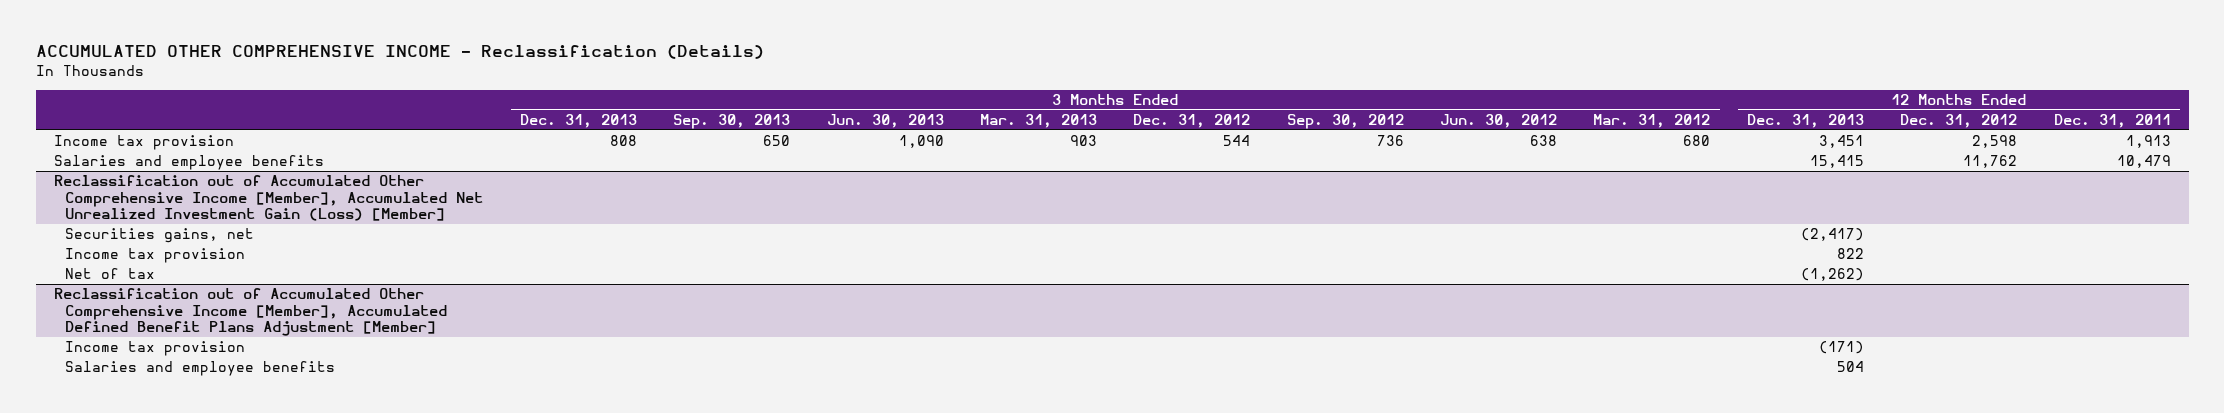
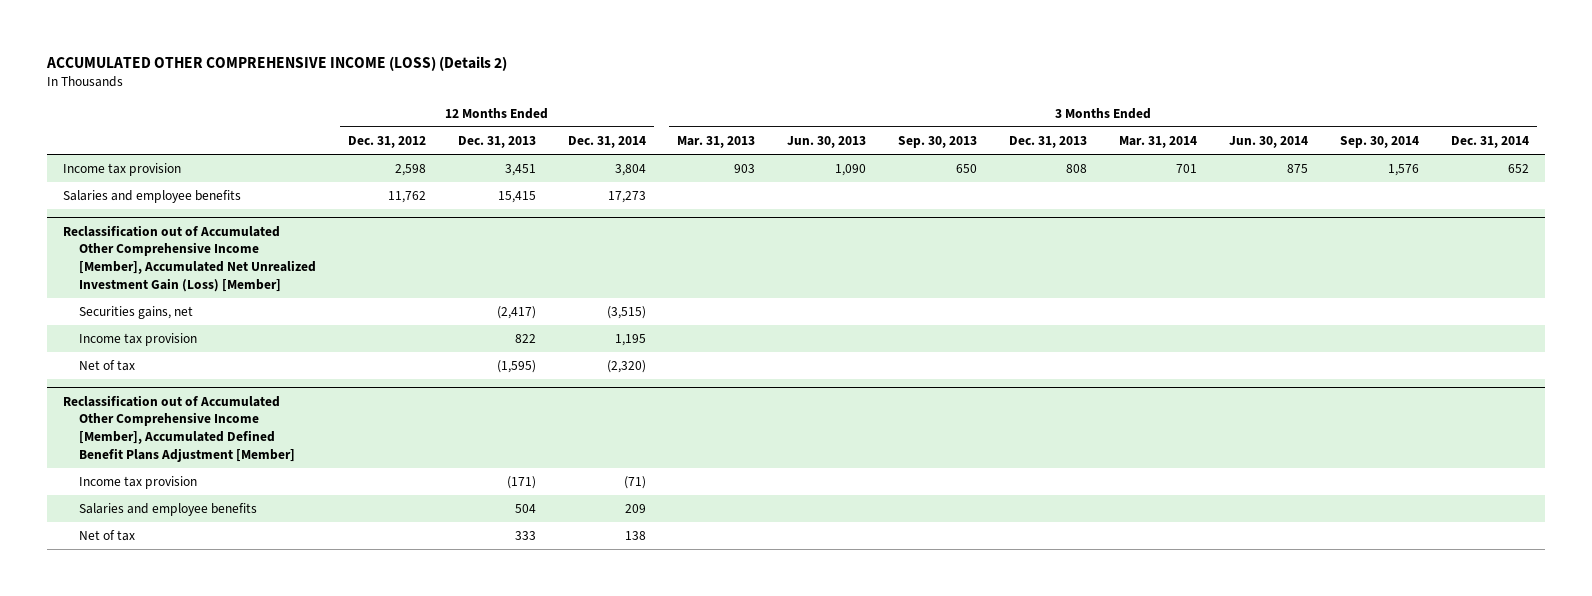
- ACCUMULATED OTHER COMPREHENSIVE INCOME - Reclassification (Details)
+ ACCUMULATED OTHER COMPREHENSIVE INCOME (LOSS) (Details 2)
- | 3 Months Ended Dec. 31, 2013 | 3 Months Ended Sep. 30, 2013 | 3 Months Ended Jun. 30, 2013 | 3 Months Ended Mar. 31, 2013 | 3 Months Ended Dec. 31, 2012 | 3 Months Ended Sep. 30, 2012 | 3 Months Ended Jun. 30, 2012 | 3 Months Ended Mar. 31, 2012 | 12 Months Ended Dec. 31, 2013 | 12 Months Ended Dec. 31, 2012 | 12 Months Ended Dec. 31, 2011
+ | 12 Months Ended Dec. 31, 2012 | 12 Months Ended Dec. 31, 2013 | 12 Months Ended Dec. 31, 2014 | 3 Months Ended Mar. 31, 2013 | 3 Months Ended Jun. 30, 2013 | 3 Months Ended Sep. 30, 2013 | 3 Months Ended Dec. 31, 2013 | 3 Months Ended Mar. 31, 2014 | 3 Months Ended Jun. 30, 2014 | 3 Months Ended Sep. 30, 2014 | 3 Months Ended Dec. 31, 2014
@ Reclassification out of Accumulated Other Comprehensive Income [Member], Accumulated Net Unrealized Investment Gain (Loss) [Member]
- Net of tax | | | | | | | | | (1,262) | |
+ Net of tax | | (1,595) | (2,320) | | | | | | | |
@ Reclassification out of Accumulated Other Comprehensive Income [Member], Accumulated Defined Benefit Plans Adjustment [Member]
+ Net of tax | | 333 | 138 | | | | | | | |

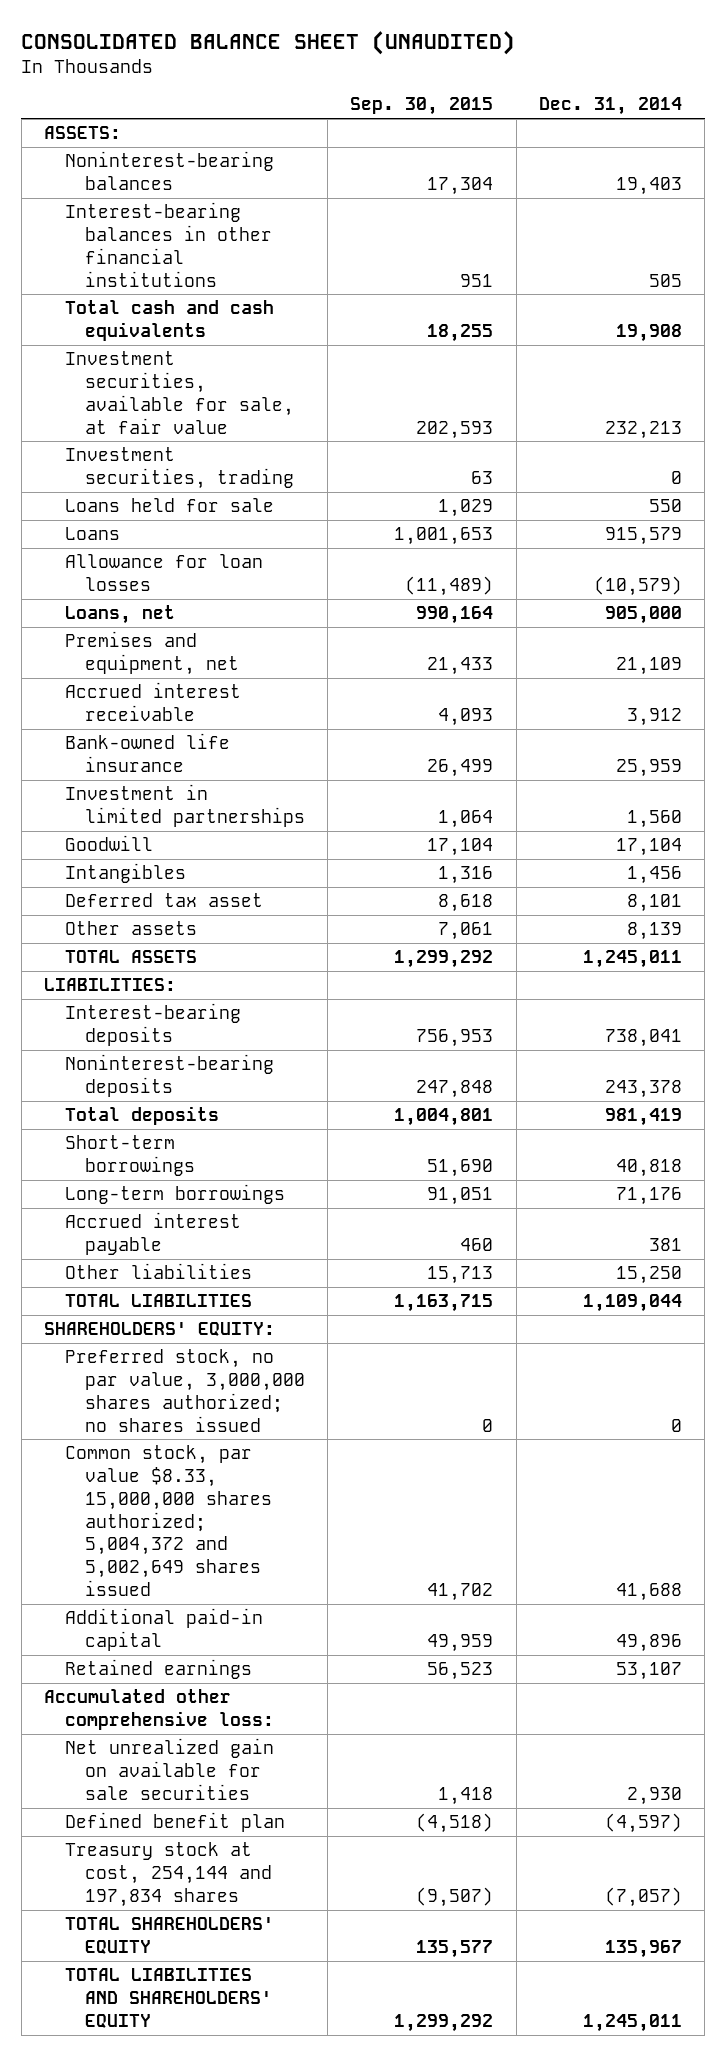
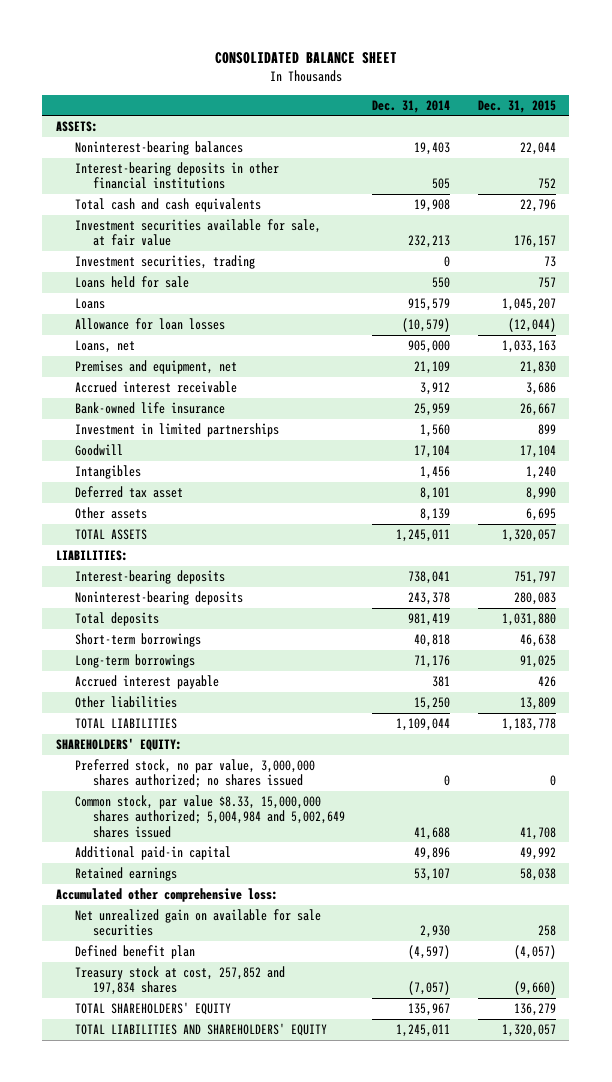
- CONSOLIDATED BALANCE SHEET (UNAUDITED)
+ CONSOLIDATED BALANCE SHEET
- | Sep. 30, 2015 | Dec. 31, 2014
+ | Dec. 31, 2014 | Dec. 31, 2015
- Interest-bearing balances in other financial institutions | 951 | 505
+ Interest-bearing deposits in other financial institutions | 505 | 752
- Investment securities, available for sale, at fair value | 202,593 | 232,213
+ Investment securities available for sale, at fair value | 232,213 | 176,157
- Common stock, par value $8.33, 15,000,000 shares authorized; 5,004,372 and 5,002,649 shares issued | 41,702 | 41,688
+ Common stock, par value $8.33, 15,000,000 shares authorized; 5,004,984 and 5,002,649 shares issued | 41,688 | 41,708
- Treasury stock at cost, 254,144 and 197,834 shares | (9,507) | (7,057)
+ Treasury stock at cost, 257,852 and 197,834 shares | (7,057) | (9,660)

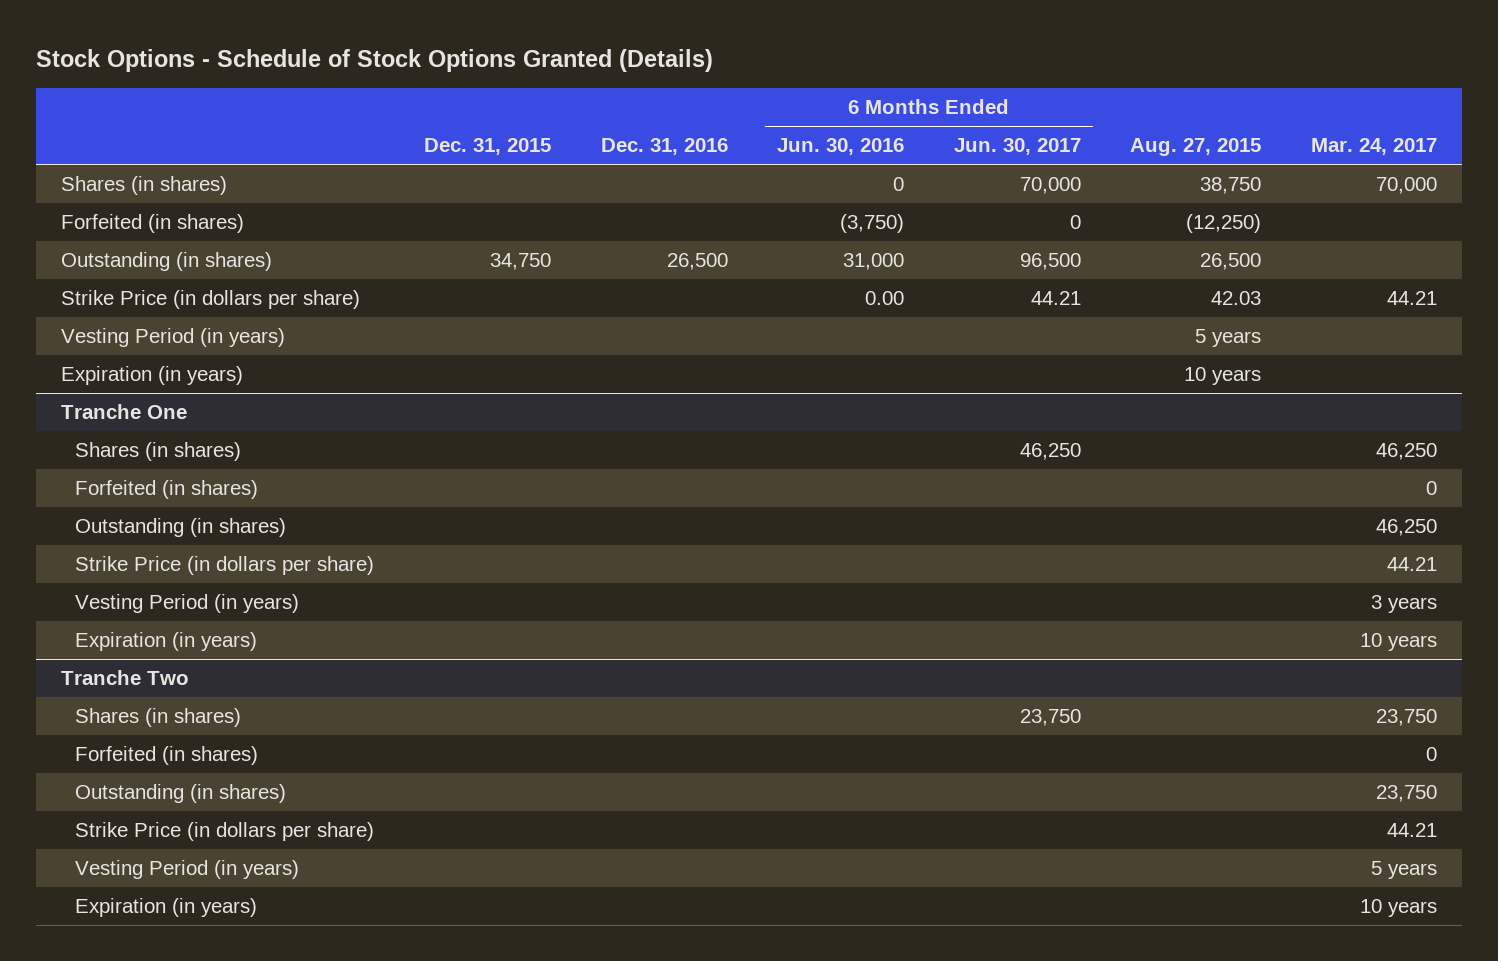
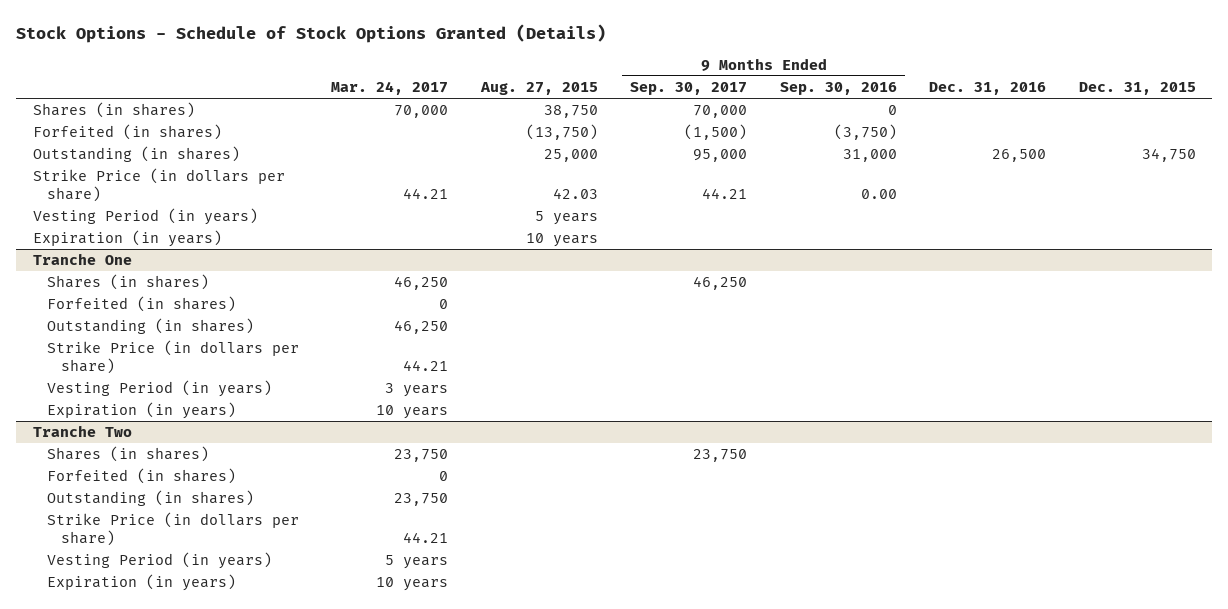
- | Dec. 31, 2015 | Dec. 31, 2016 | 6 Months Ended Jun. 30, 2016 | 6 Months Ended Jun. 30, 2017 | Aug. 27, 2015 | Mar. 24, 2017
+ | Mar. 24, 2017 | Aug. 27, 2015 | 9 Months Ended Sep. 30, 2017 | 9 Months Ended Sep. 30, 2016 | Dec. 31, 2016 | Dec. 31, 2015
- Forfeited (in shares) | | | (3,750) | 0 | (12,250) |
- Outstanding (in shares) | 34,750 | 26,500 | 31,000 | 96,500 | 26,500 |
+ Forfeited (in shares) | | (13,750) | (1,500) | (3,750) | |
+ Outstanding (in shares) | | 25,000 | 95,000 | 31,000 | 26,500 | 34,750

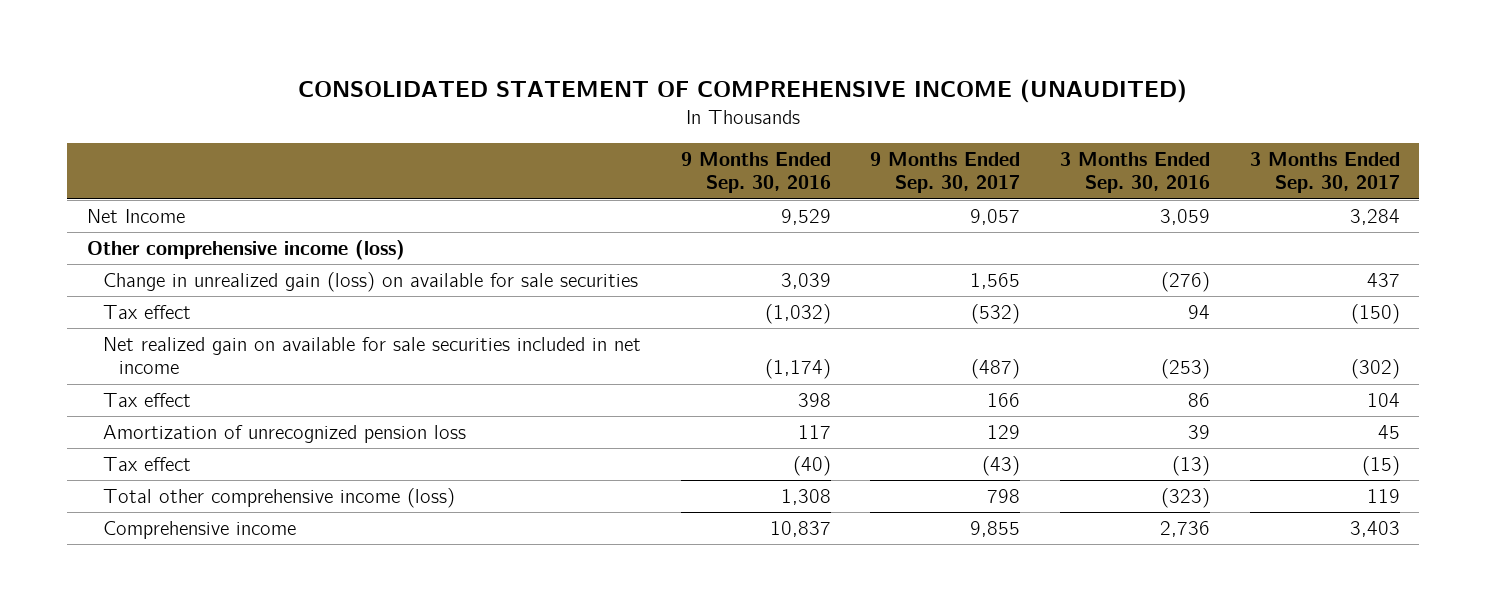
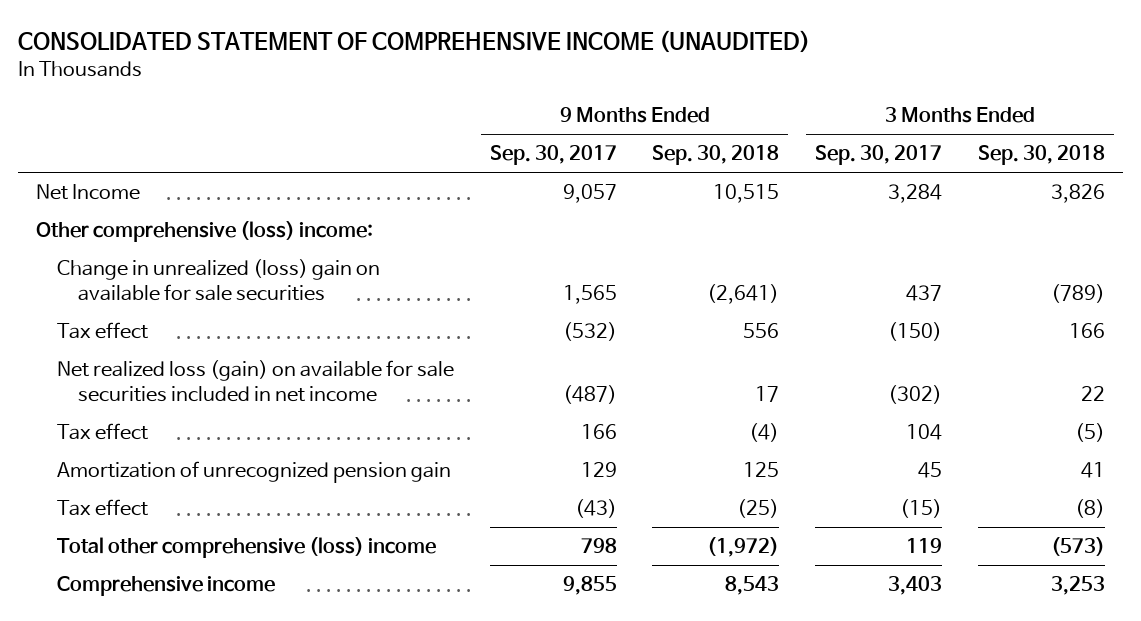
- | 9 Months Ended Sep. 30, 2016 | 9 Months Ended Sep. 30, 2017 | 3 Months Ended Sep. 30, 2016 | 3 Months Ended Sep. 30, 2017
+ | 9 Months Ended Sep. 30, 2017 | 9 Months Ended Sep. 30, 2018 | 3 Months Ended Sep. 30, 2017 | 3 Months Ended Sep. 30, 2018
- Other comprehensive income (loss)
- Change in unrealized gain (loss) on available for sale securities | 3,039 | 1,565 | (276) | 437
+ Other comprehensive (loss) income:
+ Change in unrealized (loss) gain on available for sale securities | 1,565 | (2,641) | 437 | (789)
- Net realized gain on available for sale securities included in net income | (1,174) | (487) | (253) | (302)
+ Net realized loss (gain) on available for sale securities included in net income | (487) | 17 | (302) | 22
- Amortization of unrecognized pension loss | 117 | 129 | 39 | 45
+ Amortization of unrecognized pension gain | 129 | 125 | 45 | 41
- Total other comprehensive income (loss) | 1,308 | 798 | (323) | 119
+ Total other comprehensive (loss) income | 798 | (1,972) | 119 | (573)

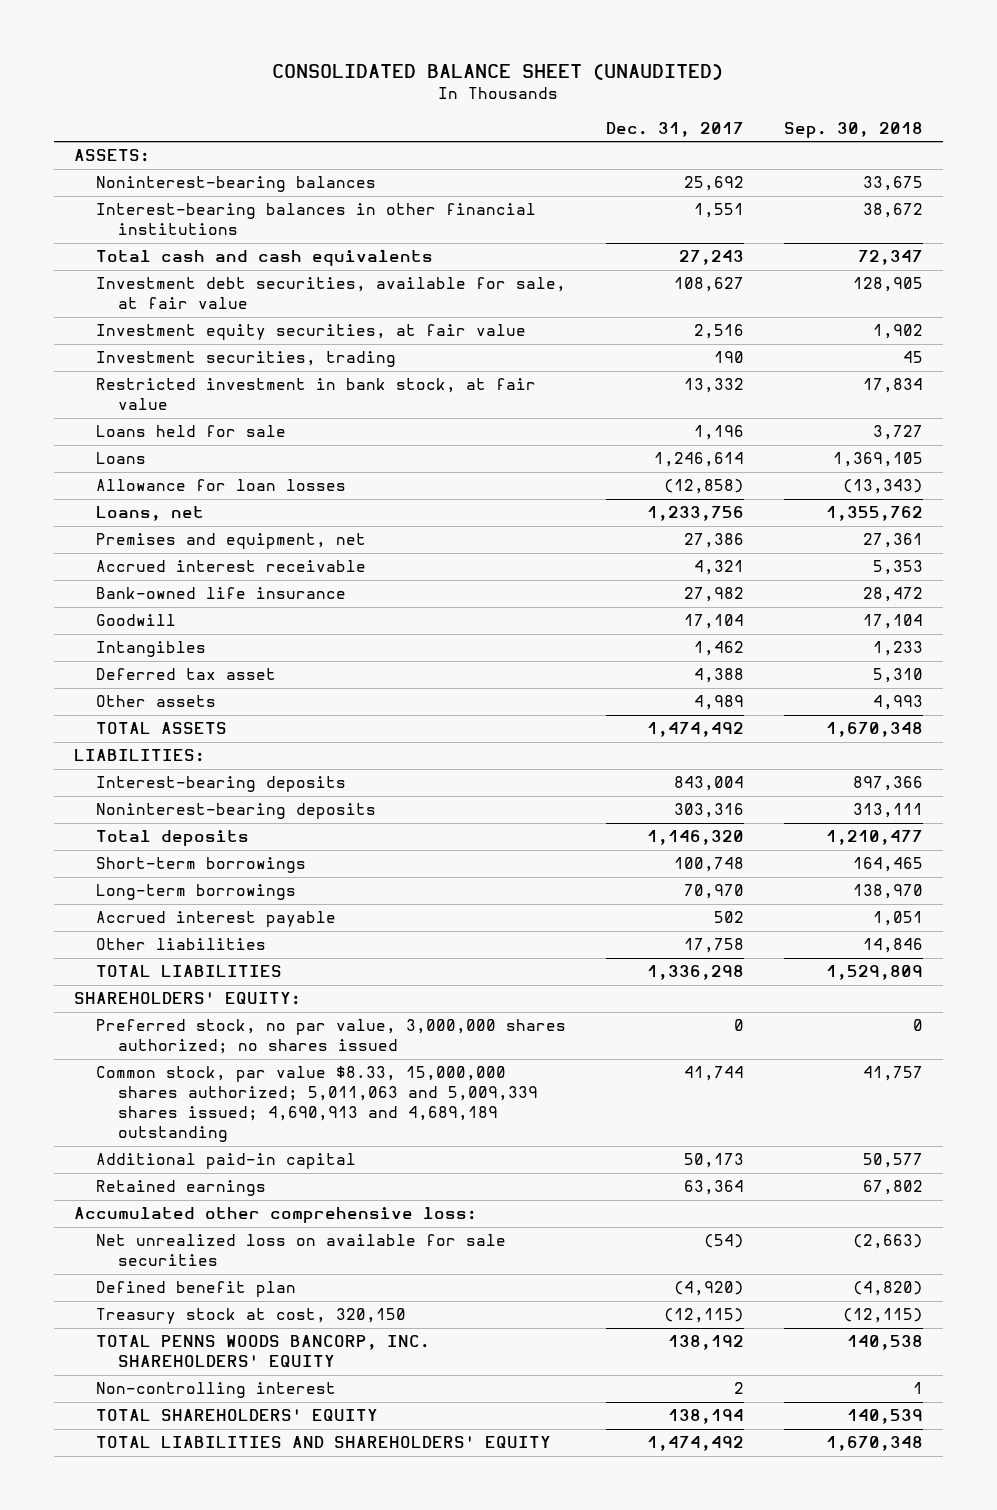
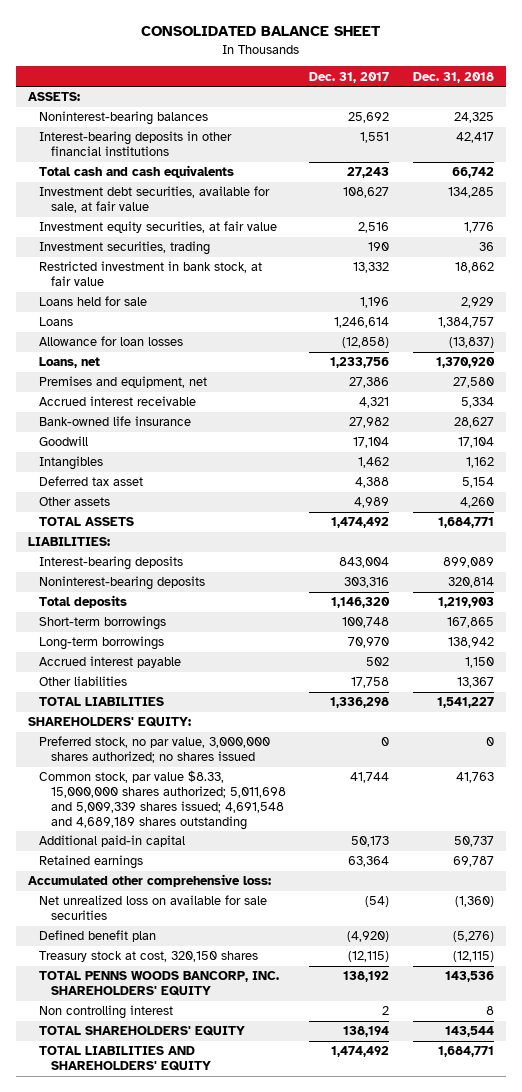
- CONSOLIDATED BALANCE SHEET (UNAUDITED)
+ CONSOLIDATED BALANCE SHEET
- | Dec. 31, 2017 | Sep. 30, 2018
+ | Dec. 31, 2017 | Dec. 31, 2018
- Interest-bearing balances in other financial institutions | 1,551 | 38,672
+ Interest-bearing deposits in other financial institutions | 1,551 | 42,417
- Common stock, par value $8.33, 15,000,000 shares authorized; 5,011,063 and 5,009,339 shares issued; 4,690,913 and 4,689,189 outstanding | 41,744 | 41,757
+ Common stock, par value $8.33, 15,000,000 shares authorized; 5,011,698 and 5,009,339 shares issued; 4,691,548 and 4,689,189 shares outstanding | 41,744 | 41,763
- Treasury stock at cost, 320,150 | (12,115) | (12,115)
+ Treasury stock at cost, 320,150 shares | (12,115) | (12,115)
- Non-controlling interest | 2 | 1
+ Non controlling interest | 2 | 8

